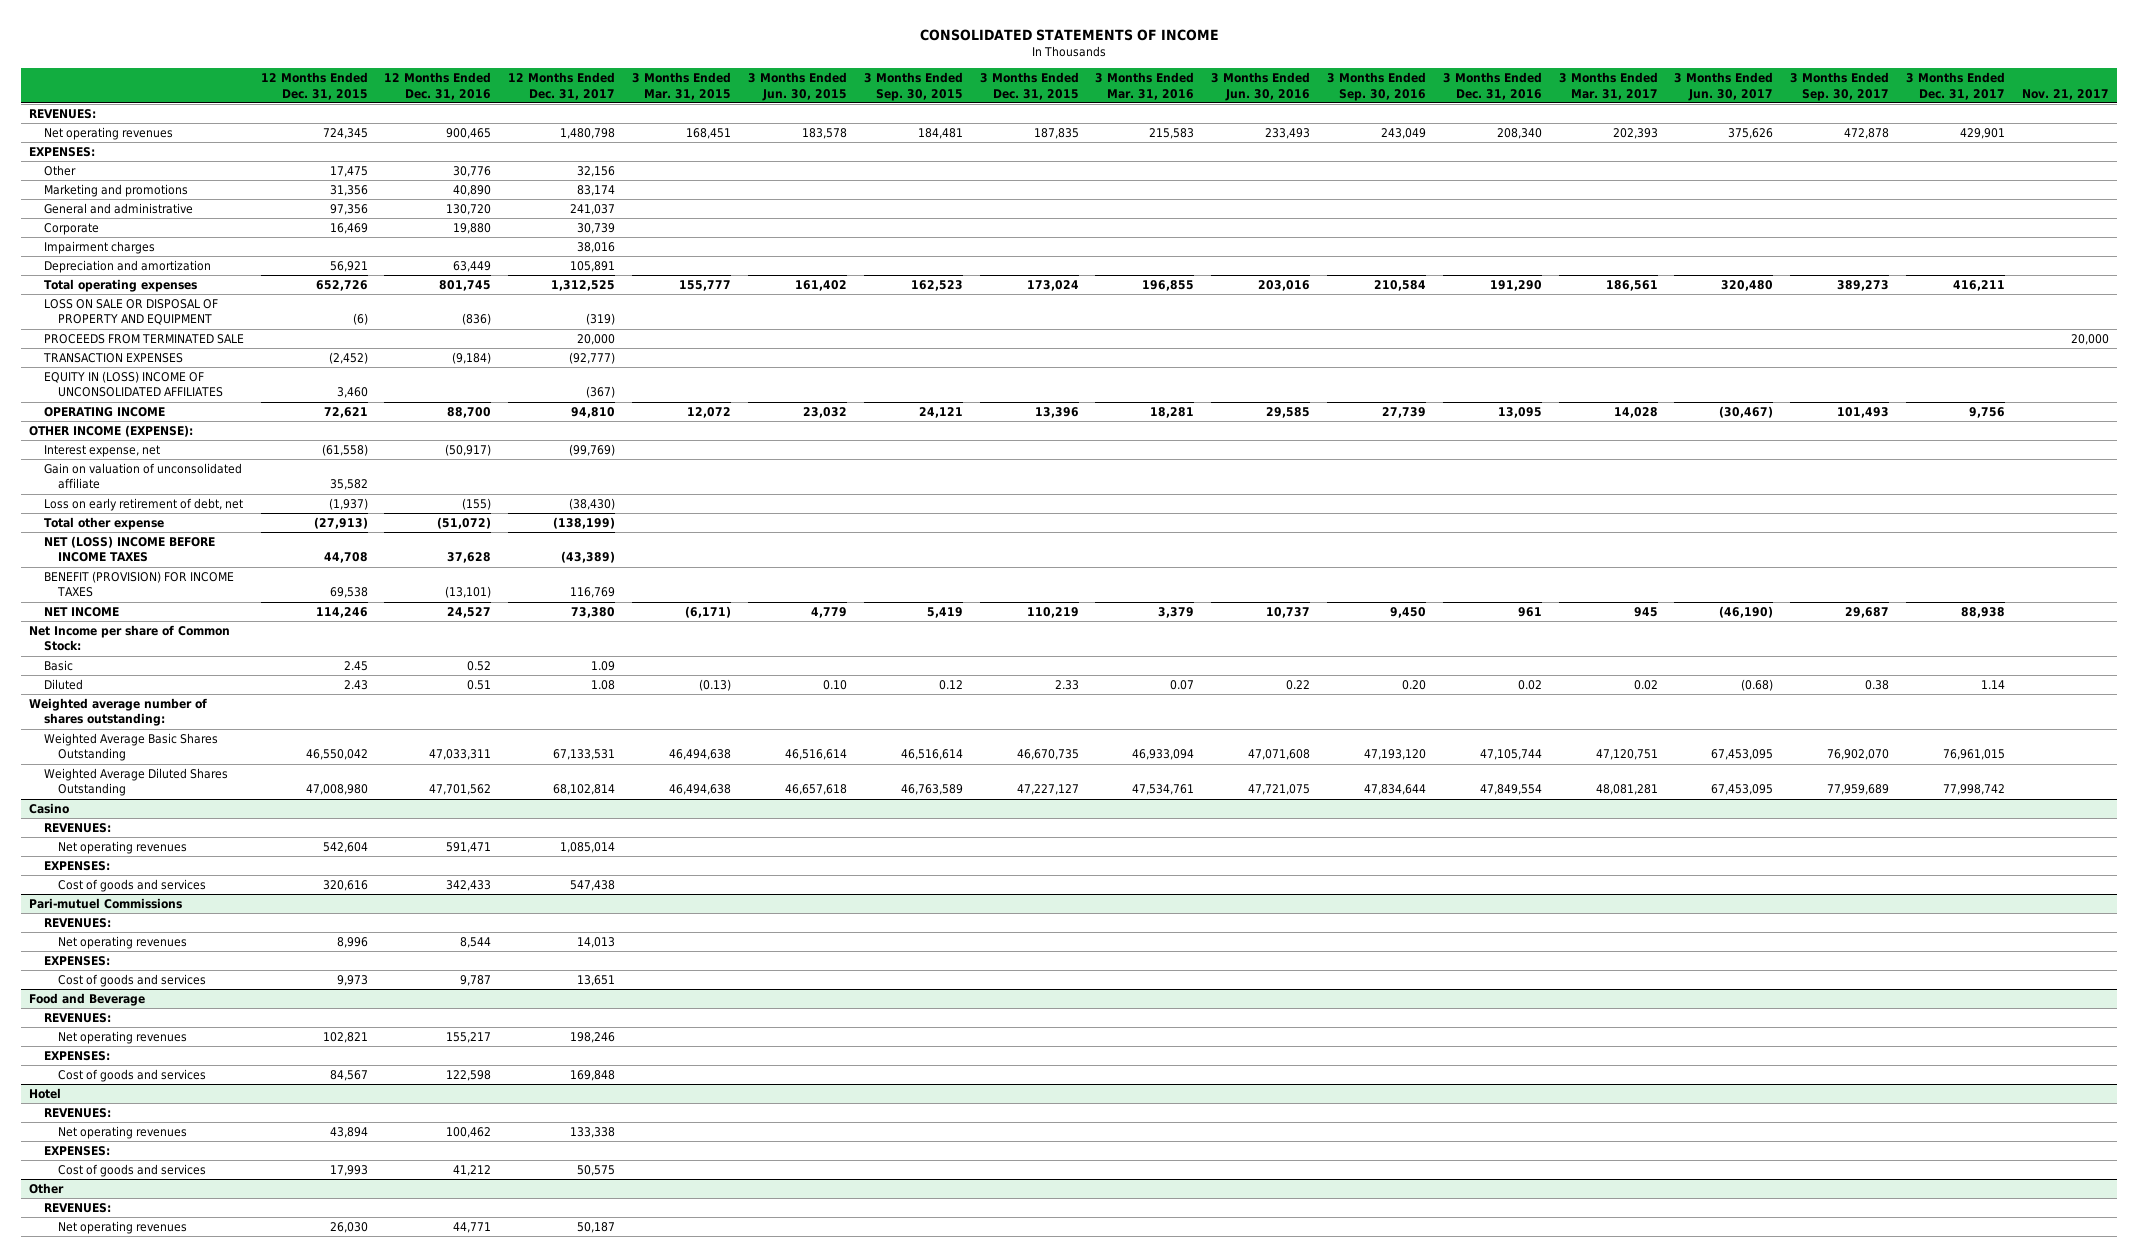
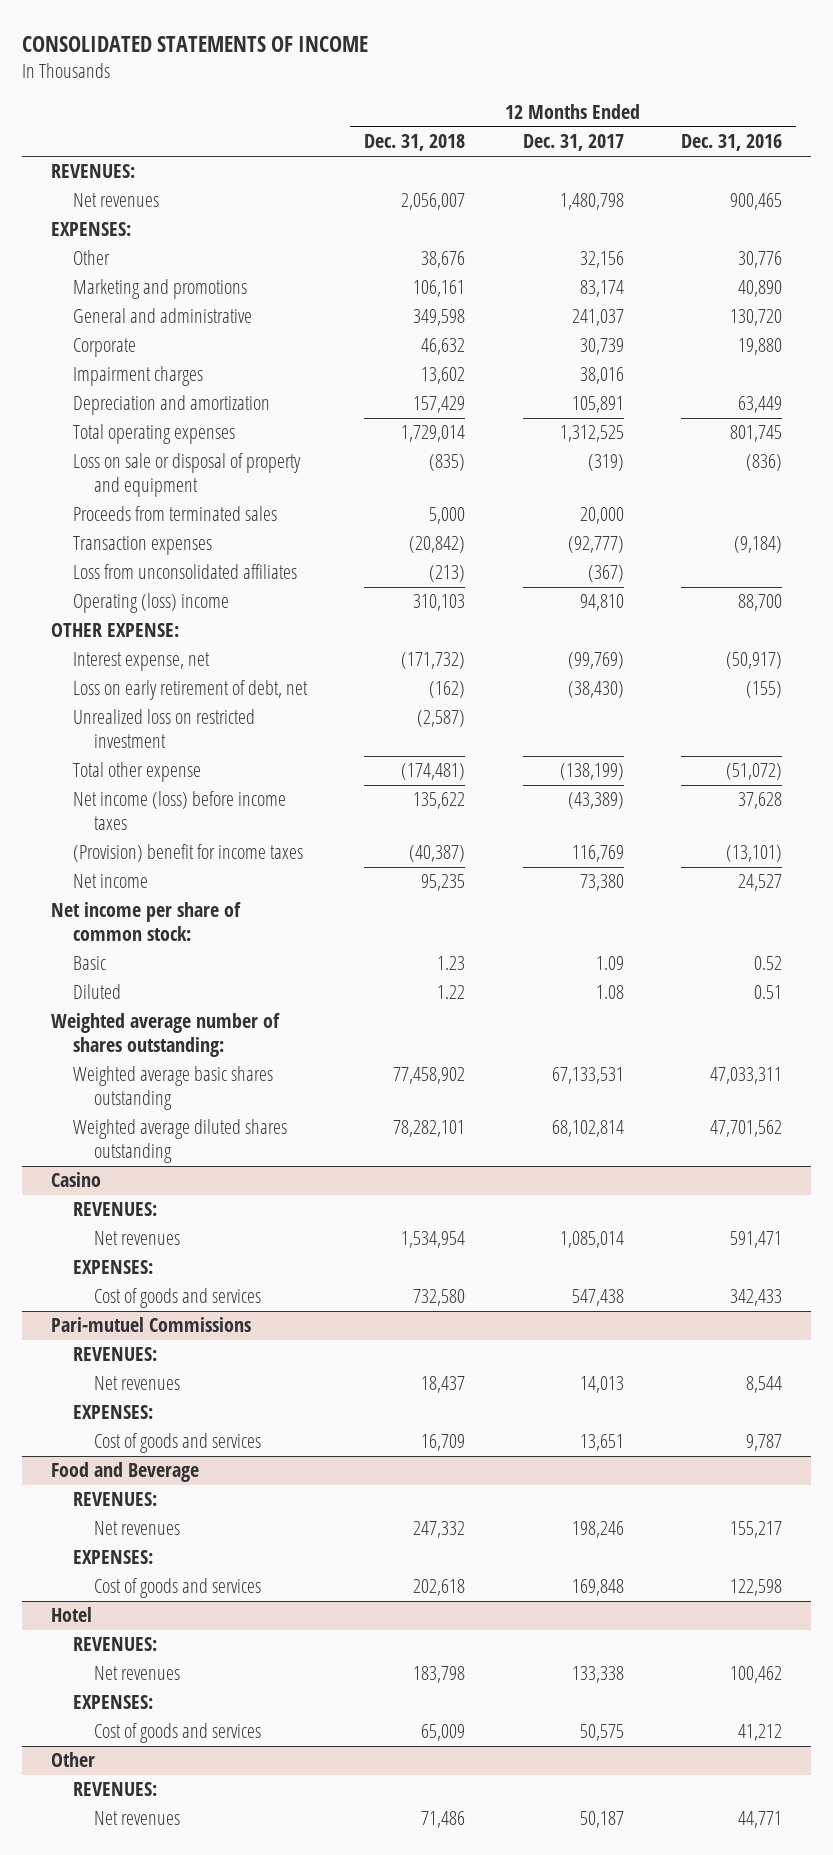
- | 12 Months Ended Dec. 31, 2015 | 12 Months Ended Dec. 31, 2016 | 12 Months Ended Dec. 31, 2017 | 3 Months Ended Mar. 31, 2015 | 3 Months Ended Jun. 30, 2015 | 3 Months Ended Sep. 30, 2015 | 3 Months Ended Dec. 31, 2015 | 3 Months Ended Mar. 31, 2016 | 3 Months Ended Jun. 30, 2016 | 3 Months Ended Sep. 30, 2016 | 3 Months Ended Dec. 31, 2016 | 3 Months Ended Mar. 31, 2017 | 3 Months Ended Jun. 30, 2017 | 3 Months Ended Sep. 30, 2017 | 3 Months Ended Dec. 31, 2017 | Nov. 21, 2017
+ | 12 Months Ended Dec. 31, 2018 | 12 Months Ended Dec. 31, 2017 | 12 Months Ended Dec. 31, 2016
- Net operating revenues | 724,345 | 900,465 | 1,480,798 | 168,451 | 183,578 | 184,481 | 187,835 | 215,583 | 233,493 | 243,049 | 208,340 | 202,393 | 375,626 | 472,878 | 429,901 |
+ Net revenues | 2,056,007 | 1,480,798 | 900,465
- LOSS ON SALE OR DISPOSAL OF PROPERTY AND EQUIPMENT | (6) | (836) | (319) | | | | | | | | | | | | |
- PROCEEDS FROM TERMINATED SALE | | | 20,000 | | | | | | | | | | | | | 20,000
- TRANSACTION EXPENSES | (2,452) | (9,184) | (92,777) | | | | | | | | | | | | |
- EQUITY IN (LOSS) INCOME OF UNCONSOLIDATED AFFILIATES | 3,460 | | (367) | | | | | | | | | | | | |
- OPERATING INCOME | 72,621 | 88,700 | 94,810 | 12,072 | 23,032 | 24,121 | 13,396 | 18,281 | 29,585 | 27,739 | 13,095 | 14,028 | (30,467) | 101,493 | 9,756 |
- OTHER INCOME (EXPENSE):
+ Loss on sale or disposal of property and equipment | (835) | (319) | (836)
+ Proceeds from terminated sales | 5,000 | 20,000 |
+ Transaction expenses | (20,842) | (92,777) | (9,184)
+ Loss from unconsolidated affiliates | (213) | (367) |
+ Operating (loss) income | 310,103 | 94,810 | 88,700
+ OTHER EXPENSE:
- Gain on valuation of unconsolidated affiliate | 35,582 | | | | | | | | | | | | | | |
+ Unrealized loss on restricted investment | (2,587) | |
- NET (LOSS) INCOME BEFORE INCOME TAXES | 44,708 | 37,628 | (43,389) | | | | | | | | | | | | |
- BENEFIT (PROVISION) FOR INCOME TAXES | 69,538 | (13,101) | 116,769 | | | | | | | | | | | | |
- NET INCOME | 114,246 | 24,527 | 73,380 | (6,171) | 4,779 | 5,419 | 110,219 | 3,379 | 10,737 | 9,450 | 961 | 945 | (46,190) | 29,687 | 88,938 |
- Net Income per share of Common Stock:
+ Net income (loss) before income taxes | 135,622 | (43,389) | 37,628
+ (Provision) benefit for income taxes | (40,387) | 116,769 | (13,101)
+ Net income | 95,235 | 73,380 | 24,527
+ Net income per share of common stock:
- Weighted Average Basic Shares Outstanding | 46,550,042 | 47,033,311 | 67,133,531 | 46,494,638 | 46,516,614 | 46,516,614 | 46,670,735 | 46,933,094 | 47,071,608 | 47,193,120 | 47,105,744 | 47,120,751 | 67,453,095 | 76,902,070 | 76,961,015 |
- Weighted Average Diluted Shares Outstanding | 47,008,980 | 47,701,562 | 68,102,814 | 46,494,638 | 46,657,618 | 46,763,589 | 47,227,127 | 47,534,761 | 47,721,075 | 47,834,644 | 47,849,554 | 48,081,281 | 67,453,095 | 77,959,689 | 77,998,742 |
+ Weighted average basic shares outstanding | 77,458,902 | 67,133,531 | 47,033,311
+ Weighted average diluted shares outstanding | 78,282,101 | 68,102,814 | 47,701,562
@ Casino
- Net operating revenues | 542,604 | 591,471 | 1,085,014 | | | | | | | | | | | | |
+ Net revenues | 1,534,954 | 1,085,014 | 591,471
@ Pari-mutuel Commissions
- Net operating revenues | 8,996 | 8,544 | 14,013 | | | | | | | | | | | | |
+ Net revenues | 18,437 | 14,013 | 8,544
@ Food and Beverage
- Net operating revenues | 102,821 | 155,217 | 198,246 | | | | | | | | | | | | |
+ Net revenues | 247,332 | 198,246 | 155,217
@ Hotel
- Net operating revenues | 43,894 | 100,462 | 133,338 | | | | | | | | | | | | |
+ Net revenues | 183,798 | 133,338 | 100,462
@ Other
- Net operating revenues | 26,030 | 44,771 | 50,187 | | | | | | | | | | | | |
+ Net revenues | 71,486 | 50,187 | 44,771

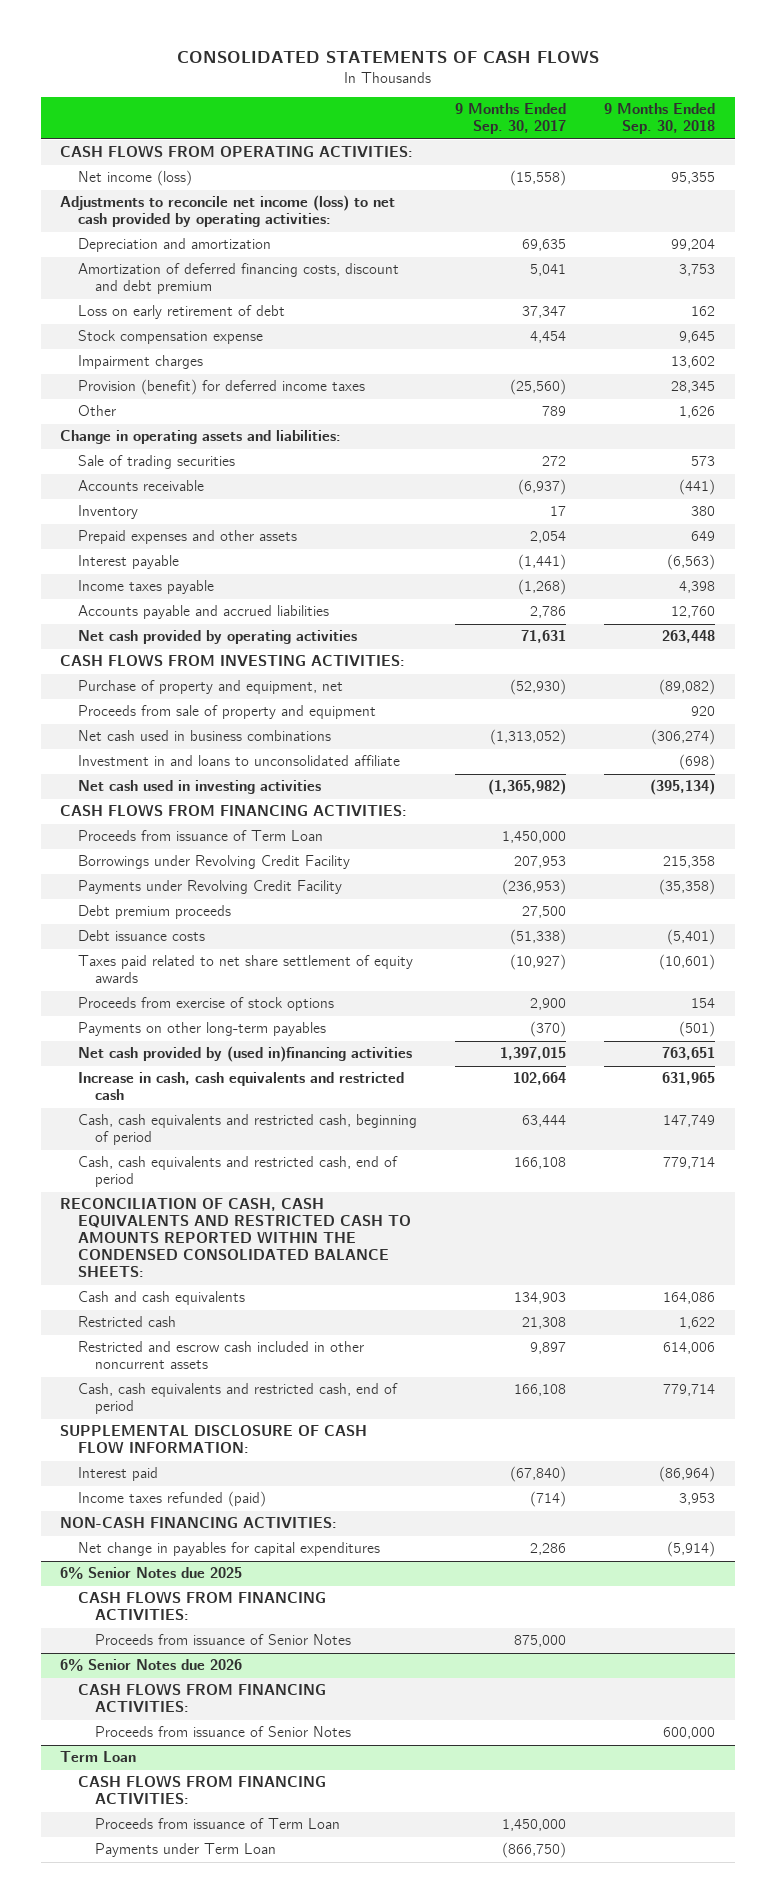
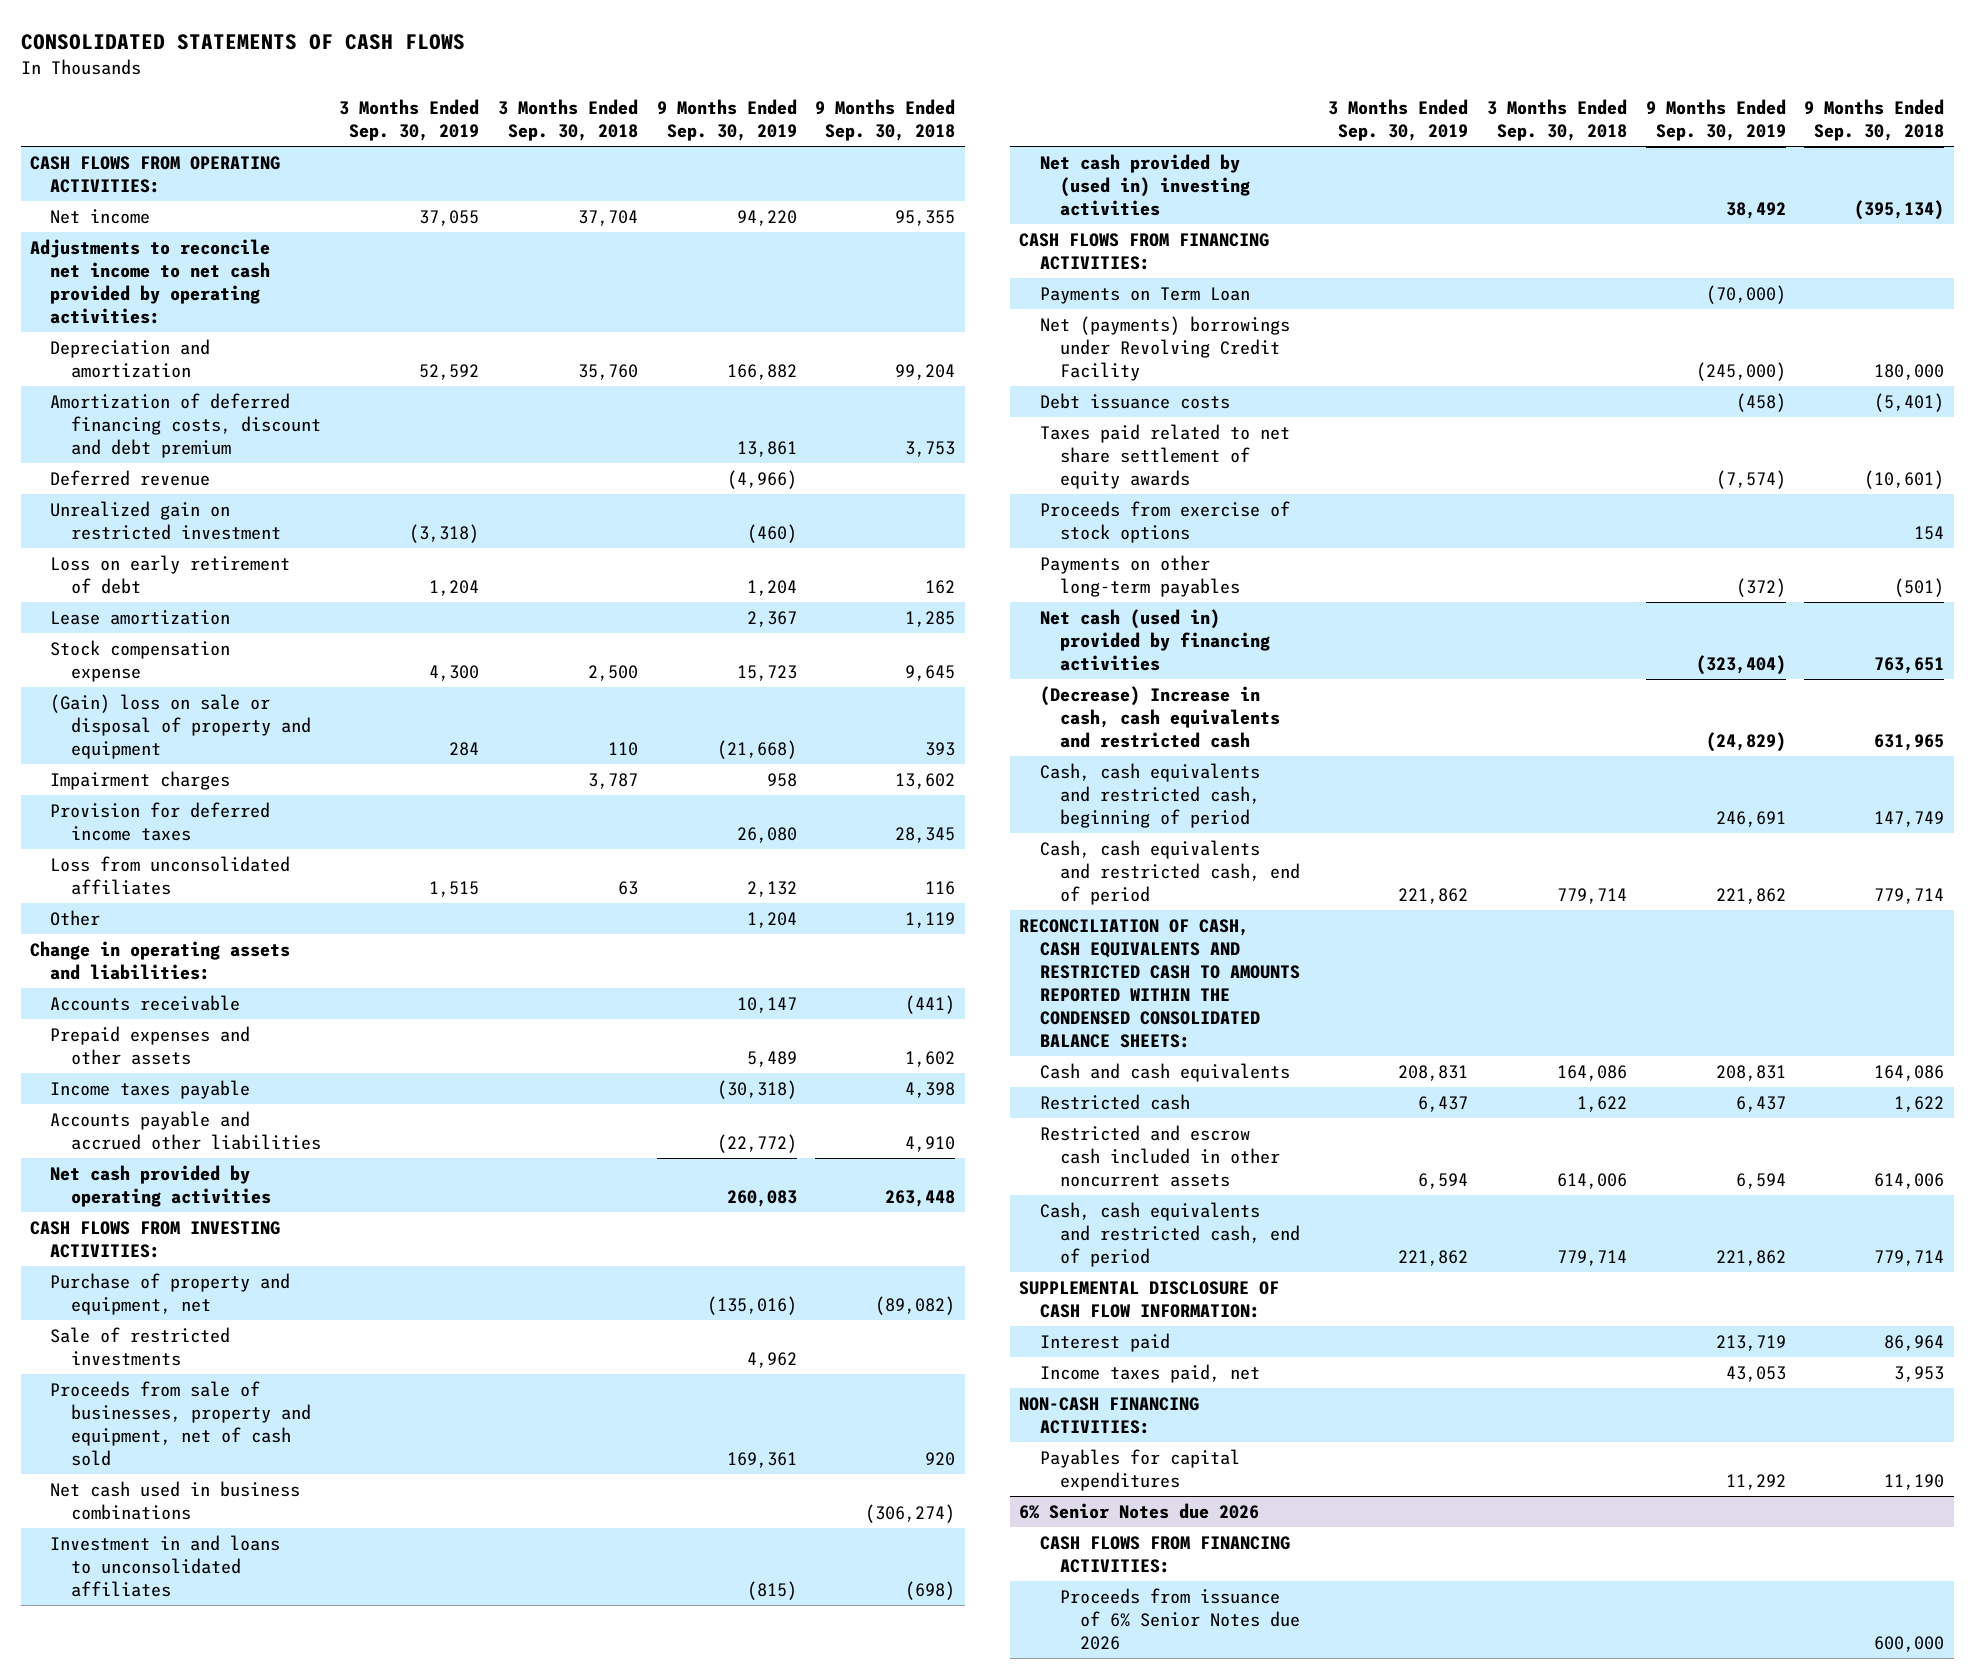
- | 9 Months Ended Sep. 30, 2017 | 9 Months Ended Sep. 30, 2018
+ | 3 Months Ended Sep. 30, 2019 | 3 Months Ended Sep. 30, 2018 | 9 Months Ended Sep. 30, 2019 | 9 Months Ended Sep. 30, 2018
- Net income (loss) | (15,558) | 95,355
- Adjustments to reconcile net income (loss) to net cash provided by operating activities:
+ Net income | 37,055 | 37,704 | 94,220 | 95,355
+ Adjustments to reconcile net income to net cash provided by operating activities:
+ Deferred revenue | | | (4,966) |
+ Unrealized gain on restricted investment | (3,318) | | (460) |
+ Lease amortization | | | 2,367 | 1,285
+ (Gain) loss on sale or disposal of property and equipment | 284 | 110 | (21,668) | 393
- Provision (benefit) for deferred income taxes | (25,560) | 28,345
- Other | 789 | 1,626
+ Provision for deferred income taxes | | | 26,080 | 28,345
+ Loss from unconsolidated affiliates | 1,515 | 63 | 2,132 | 116
+ Other | | | 1,204 | 1,119
- Sale of trading securities | 272 | 573
- Inventory | 17 | 380
- Prepaid expenses and other assets | 2,054 | 649
- Interest payable | (1,441) | (6,563)
+ Prepaid expenses and other assets | | | 5,489 | 1,602
- Accounts payable and accrued liabilities | 2,786 | 12,760
+ Accounts payable and accrued other liabilities | | | (22,772) | 4,910
- Proceeds from sale of property and equipment | | 920
+ Sale of restricted investments | | | 4,962 |
+ Proceeds from sale of businesses, property and equipment, net of cash sold | | | 169,361 | 920
- Investment in and loans to unconsolidated affiliate | | (698)
- Net cash used in investing activities | (1,365,982) | (395,134)
+ Investment in and loans to unconsolidated affiliates | | | (815) | (698)
+ Net cash provided by (used in) investing activities | | | 38,492 | (395,134)
- Proceeds from issuance of Term Loan | 1,450,000 |
- Borrowings under Revolving Credit Facility | 207,953 | 215,358
- Payments under Revolving Credit Facility | (236,953) | (35,358)
- Debt premium proceeds | 27,500 |
+ Payments on Term Loan | | | (70,000) |
+ Net (payments) borrowings under Revolving Credit Facility | | | (245,000) | 180,000
- Net cash provided by (used in)financing activities | 1,397,015 | 763,651
- Increase in cash, cash equivalents and restricted cash | 102,664 | 631,965
+ Net cash (used in) provided by financing activities | | | (323,404) | 763,651
+ (Decrease) Increase in cash, cash equivalents and restricted cash | | | (24,829) | 631,965
- Interest paid | (67,840) | (86,964)
- Income taxes refunded (paid) | (714) | 3,953
+ Interest paid | | | 213,719 | 86,964
+ Income taxes paid, net | | | 43,053 | 3,953
- Net change in payables for capital expenditures | 2,286 | (5,914)
- 6% Senior Notes due 2025
- CASH FLOWS FROM FINANCING ACTIVITIES:
- Proceeds from issuance of Senior Notes | 875,000 |
+ Payables for capital expenditures | | | 11,292 | 11,190
@ 6% Senior Notes due 2026
- Proceeds from issuance of Senior Notes | | 600,000
- Term Loan
- CASH FLOWS FROM FINANCING ACTIVITIES:
- Proceeds from issuance of Term Loan | 1,450,000 |
- Payments under Term Loan | (866,750) |
@ 6% Senior Notes due 2026
+ Proceeds from issuance of 6% Senior Notes due 2026 | | | | 600,000

